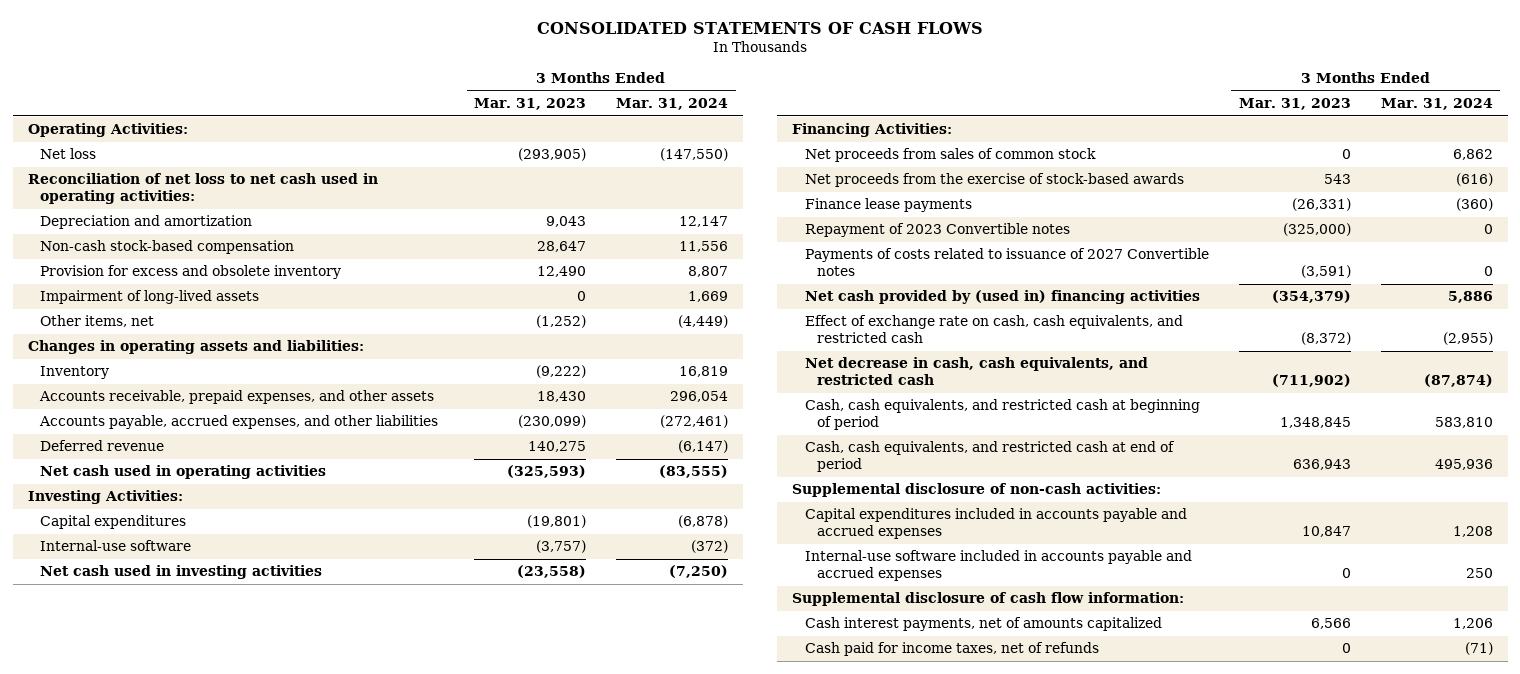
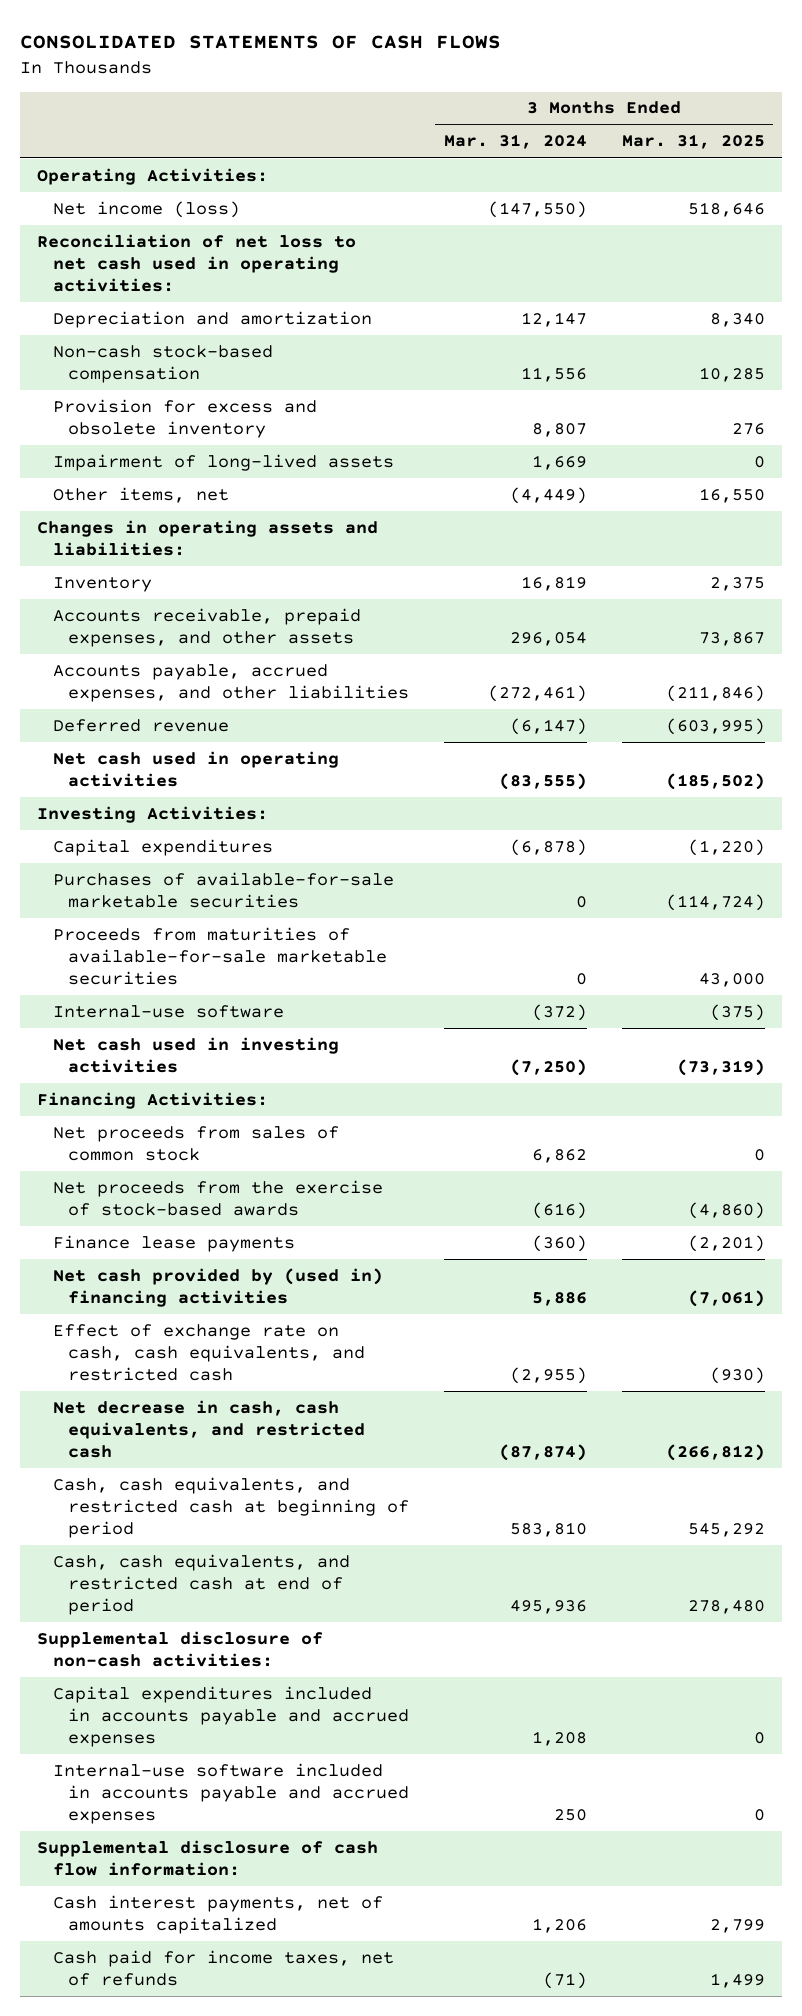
- | 3 Months Ended Mar. 31, 2023 | 3 Months Ended Mar. 31, 2024
+ | 3 Months Ended Mar. 31, 2024 | 3 Months Ended Mar. 31, 2025
- Net loss | (293,905) | (147,550)
+ Net income (loss) | (147,550) | 518,646
+ Purchases of available-for-sale marketable securities | 0 | (114,724)
+ Proceeds from maturities of available-for-sale marketable securities | 0 | 43,000
- Repayment of 2023 Convertible notes | (325,000) | 0
- Payments of costs related to issuance of 2027 Convertible notes | (3,591) | 0

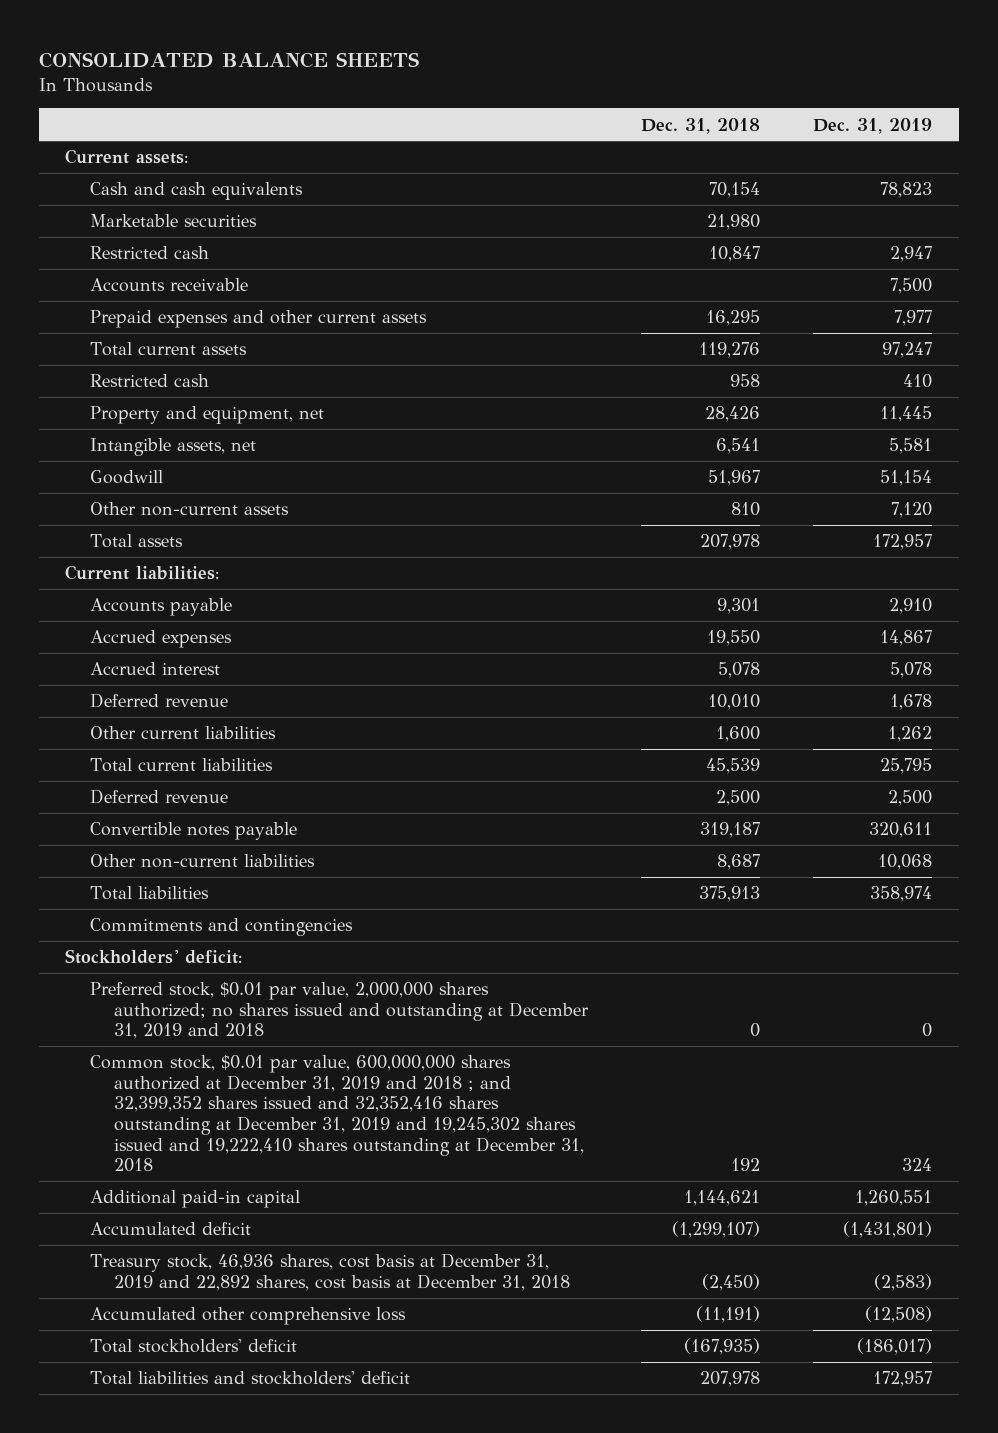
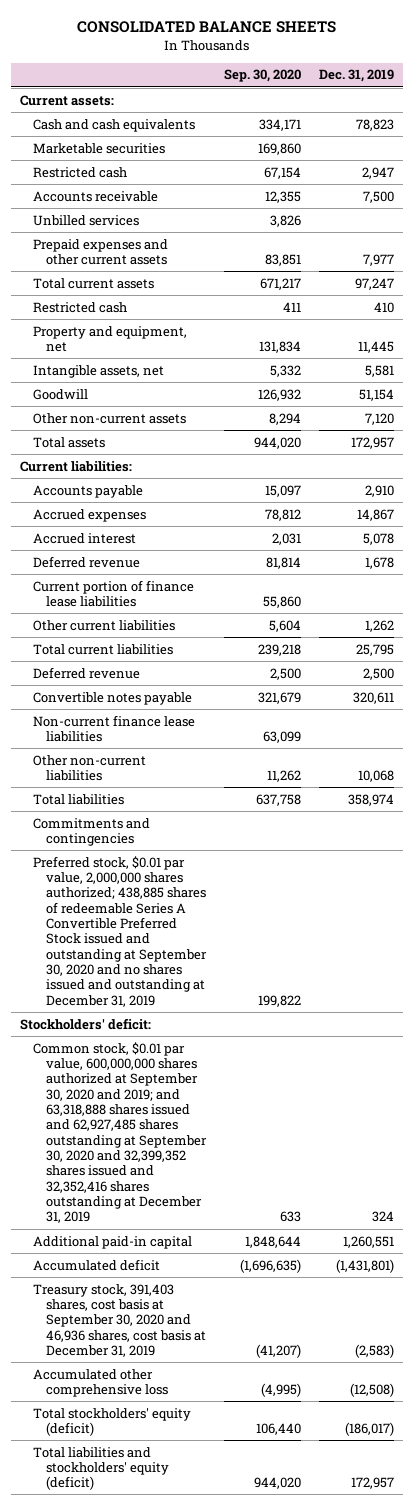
- | Dec. 31, 2018 | Dec. 31, 2019
+ | Sep. 30, 2020 | Dec. 31, 2019
+ Unbilled services | 3,826 |
+ Current portion of finance lease liabilities | 55,860 |
+ Non-current finance lease liabilities | 63,099 |
+ Preferred stock, $0.01 par value, 2,000,000 shares authorized; 438,885 shares of redeemable Series A Convertible Preferred Stock issued and outstanding at September 30, 2020 and no shares issued and outstanding at December 31, 2019 | 199,822 |
- Preferred stock, $0.01 par value, 2,000,000 shares authorized; no shares issued and outstanding at December 31, 2019 and 2018 | 0 | 0
- Common stock, $0.01 par value, 600,000,000 shares authorized at December 31, 2019 and 2018 ; and 32,399,352 shares issued and 32,352,416 shares outstanding at December 31, 2019 and 19,245,302 shares issued and 19,222,410 shares outstanding at December 31, 2018 | 192 | 324
+ Common stock, $0.01 par value, 600,000,000 shares authorized at September 30, 2020 and 2019; and 63,318,888 shares issued and 62,927,485 shares outstanding at September 30, 2020 and 32,399,352 shares issued and 32,352,416 shares outstanding at December 31, 2019 | 633 | 324
- Treasury stock, 46,936 shares, cost basis at December 31, 2019 and 22,892 shares, cost basis at December 31, 2018 | (2,450) | (2,583)
+ Treasury stock, 391,403 shares, cost basis at September 30, 2020 and 46,936 shares, cost basis at December 31, 2019 | (41,207) | (2,583)
- Total stockholders' deficit | (167,935) | (186,017)
- Total liabilities and stockholders' deficit | 207,978 | 172,957
+ Total stockholders' equity (deficit) | 106,440 | (186,017)
+ Total liabilities and stockholders' equity (deficit) | 944,020 | 172,957

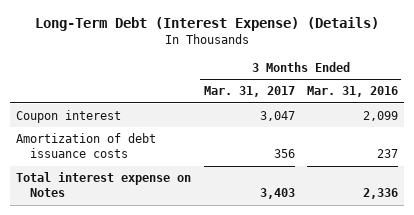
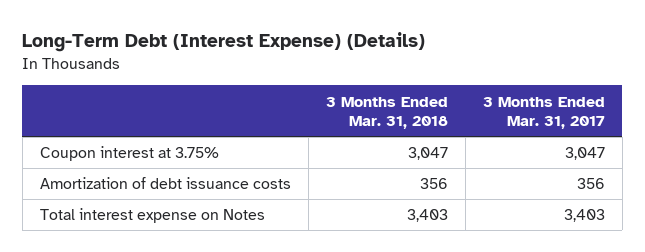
- | 3 Months Ended Mar. 31, 2017 | 3 Months Ended Mar. 31, 2016
+ | 3 Months Ended Mar. 31, 2018 | 3 Months Ended Mar. 31, 2017
- Coupon interest | 3,047 | 2,099
+ Coupon interest at 3.75% | 3,047 | 3,047

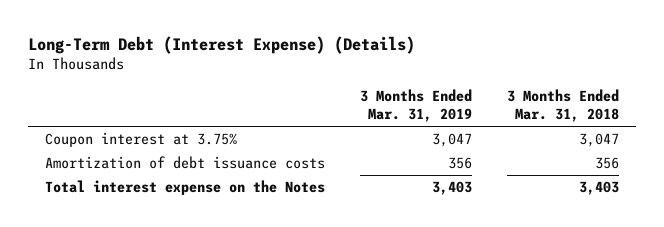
- | 3 Months Ended Mar. 31, 2018 | 3 Months Ended Mar. 31, 2017
+ | 3 Months Ended Mar. 31, 2019 | 3 Months Ended Mar. 31, 2018
- Total interest expense on Notes | 3,403 | 3,403
+ Total interest expense on the Notes | 3,403 | 3,403

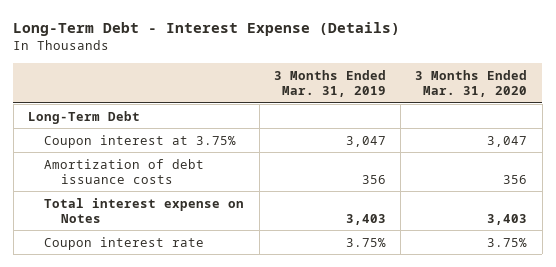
- Long-Term Debt (Interest Expense) (Details)
+ Long-Term Debt - Interest Expense (Details)
- | 3 Months Ended Mar. 31, 2019 | 3 Months Ended Mar. 31, 2018
+ | 3 Months Ended Mar. 31, 2019 | 3 Months Ended Mar. 31, 2020
+ Long-Term Debt
- Total interest expense on the Notes | 3,403 | 3,403
+ Total interest expense on Notes | 3,403 | 3,403
+ Coupon interest rate | 3.75% | 3.75%

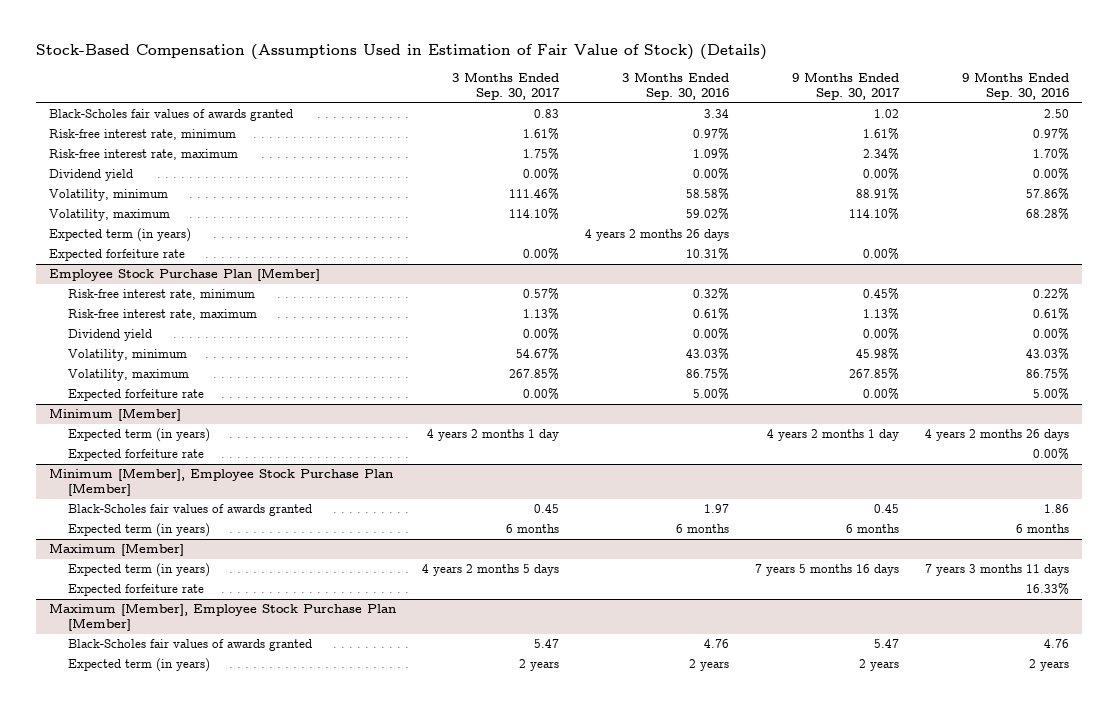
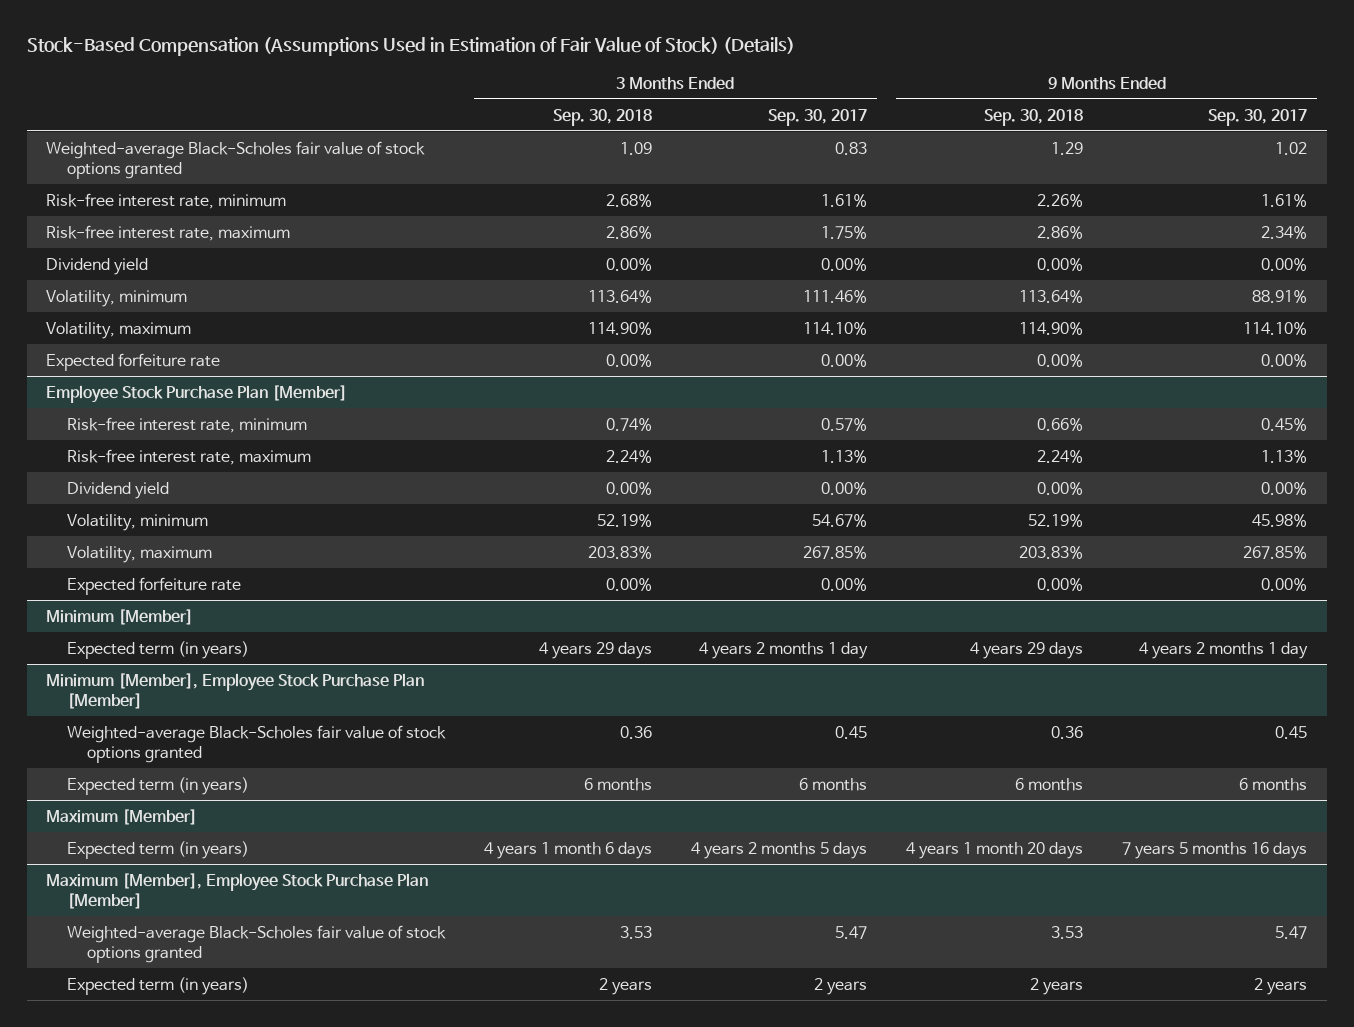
- | 3 Months Ended Sep. 30, 2017 | 3 Months Ended Sep. 30, 2016 | 9 Months Ended Sep. 30, 2017 | 9 Months Ended Sep. 30, 2016
+ | 3 Months Ended Sep. 30, 2018 | 3 Months Ended Sep. 30, 2017 | 9 Months Ended Sep. 30, 2018 | 9 Months Ended Sep. 30, 2017
- Black-Scholes fair values of awards granted | 0.83 | 3.34 | 1.02 | 2.50
+ Weighted-average Black-Scholes fair value of stock options granted | 1.09 | 0.83 | 1.29 | 1.02
- Expected term (in years) | | 4 years 2 months 26 days | |
@ Minimum [Member]
- Expected forfeiture rate | | | | 0.00%
@ Minimum [Member], Employee Stock Purchase Plan [Member]
- Black-Scholes fair values of awards granted | 0.45 | 1.97 | 0.45 | 1.86
+ Weighted-average Black-Scholes fair value of stock options granted | 0.36 | 0.45 | 0.36 | 0.45
@ Maximum [Member]
- Expected forfeiture rate | | | | 16.33%
@ Maximum [Member], Employee Stock Purchase Plan [Member]
- Black-Scholes fair values of awards granted | 5.47 | 4.76 | 5.47 | 4.76
+ Weighted-average Black-Scholes fair value of stock options granted | 3.53 | 5.47 | 3.53 | 5.47

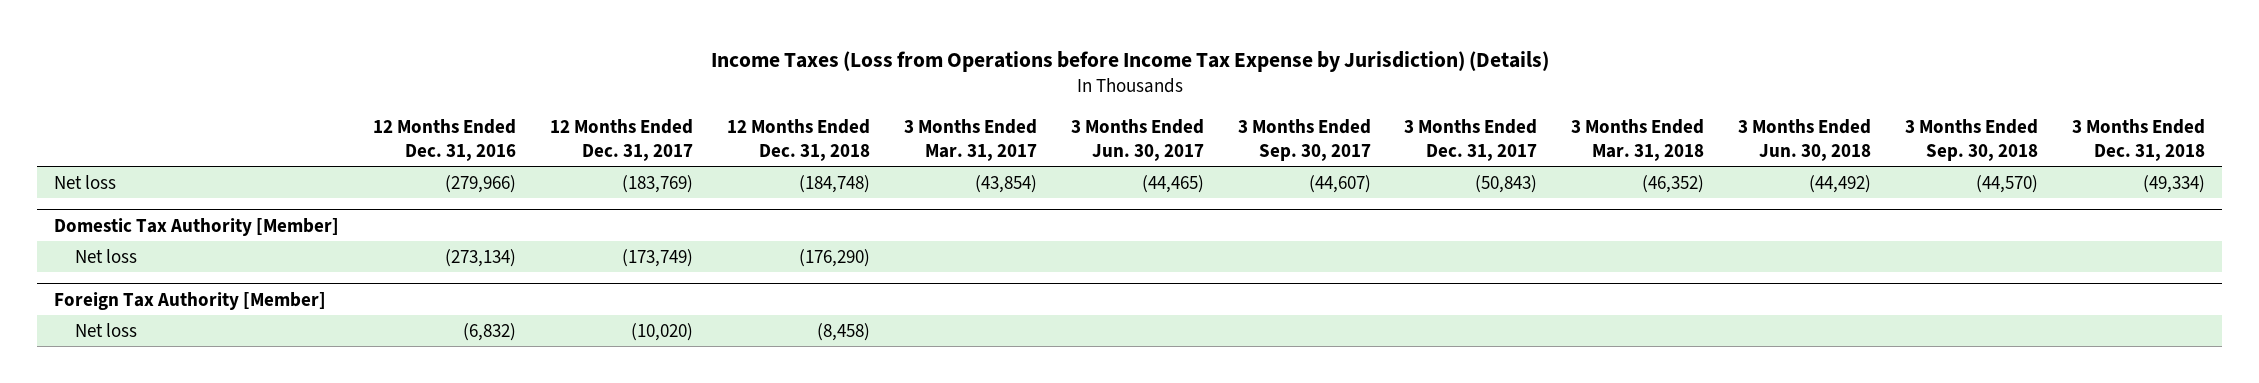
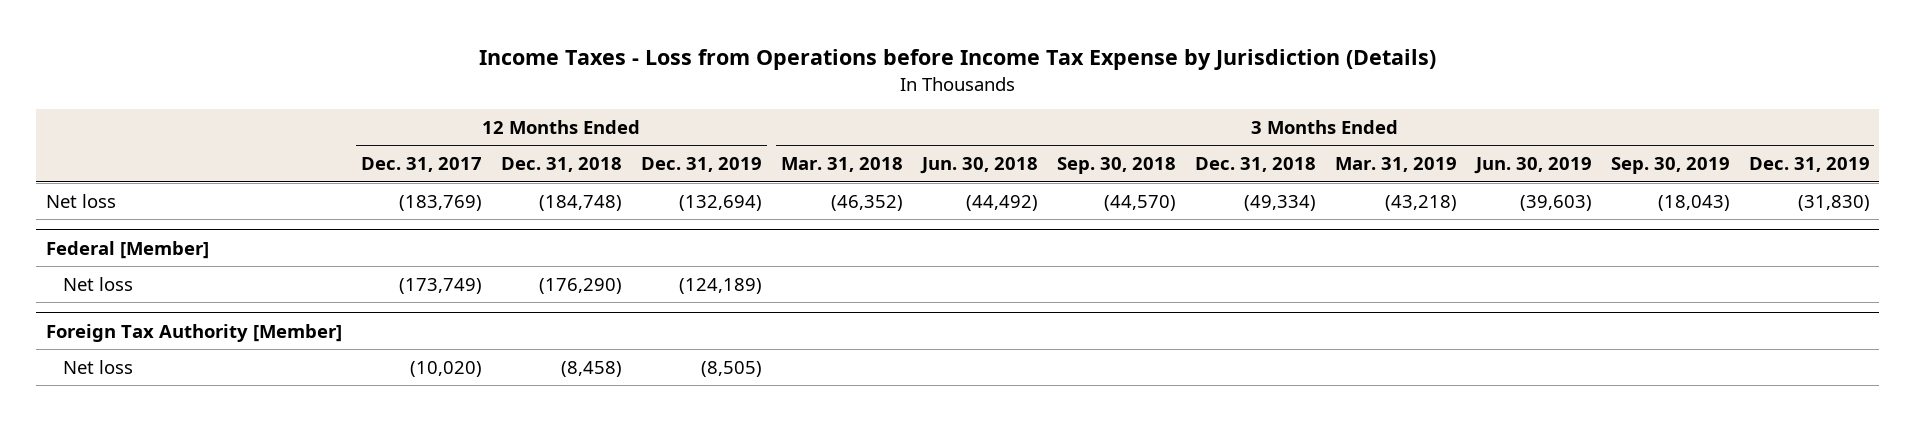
- Income Taxes (Loss from Operations before Income Tax Expense by Jurisdiction) (Details)
+ Income Taxes - Loss from Operations before Income Tax Expense by Jurisdiction (Details)
- | 12 Months Ended Dec. 31, 2016 | 12 Months Ended Dec. 31, 2017 | 12 Months Ended Dec. 31, 2018 | 3 Months Ended Mar. 31, 2017 | 3 Months Ended Jun. 30, 2017 | 3 Months Ended Sep. 30, 2017 | 3 Months Ended Dec. 31, 2017 | 3 Months Ended Mar. 31, 2018 | 3 Months Ended Jun. 30, 2018 | 3 Months Ended Sep. 30, 2018 | 3 Months Ended Dec. 31, 2018
+ | 12 Months Ended Dec. 31, 2017 | 12 Months Ended Dec. 31, 2018 | 12 Months Ended Dec. 31, 2019 | 3 Months Ended Mar. 31, 2018 | 3 Months Ended Jun. 30, 2018 | 3 Months Ended Sep. 30, 2018 | 3 Months Ended Dec. 31, 2018 | 3 Months Ended Mar. 31, 2019 | 3 Months Ended Jun. 30, 2019 | 3 Months Ended Sep. 30, 2019 | 3 Months Ended Dec. 31, 2019
- Domestic Tax Authority [Member]
+ Federal [Member]

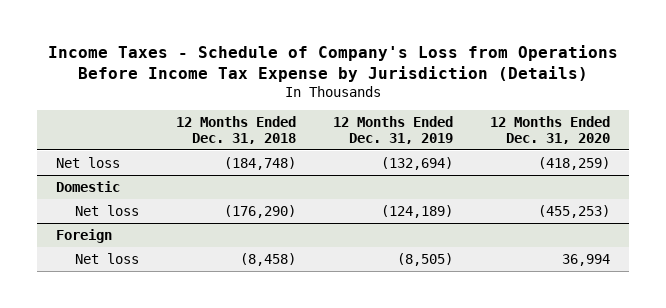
- Income Taxes - Loss from Operations before Income Tax Expense by Jurisdiction (Details)
+ Income Taxes - Schedule of Company's Loss from Operations Before Income Tax Expense by Jurisdiction (Details)
- | 12 Months Ended Dec. 31, 2017 | 12 Months Ended Dec. 31, 2018 | 12 Months Ended Dec. 31, 2019 | 3 Months Ended Mar. 31, 2018 | 3 Months Ended Jun. 30, 2018 | 3 Months Ended Sep. 30, 2018 | 3 Months Ended Dec. 31, 2018 | 3 Months Ended Mar. 31, 2019 | 3 Months Ended Jun. 30, 2019 | 3 Months Ended Sep. 30, 2019 | 3 Months Ended Dec. 31, 2019
+ | 12 Months Ended Dec. 31, 2018 | 12 Months Ended Dec. 31, 2019 | 12 Months Ended Dec. 31, 2020
- Federal [Member]
+ Domestic
- Foreign Tax Authority [Member]
+ Foreign

